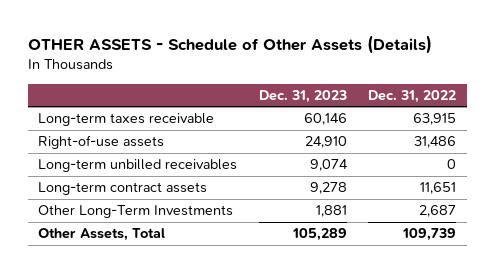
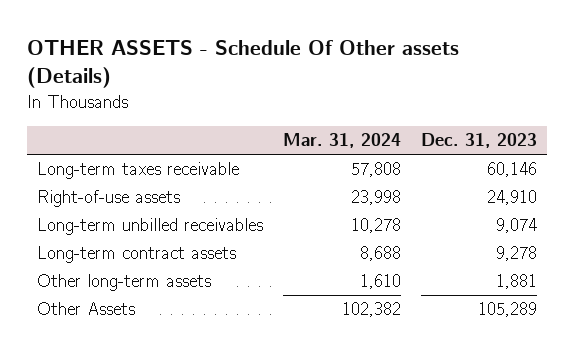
- OTHER ASSETS - Schedule of Other Assets (Details)
+ OTHER ASSETS - Schedule Of Other assets (Details)
- | Dec. 31, 2023 | Dec. 31, 2022
+ | Mar. 31, 2024 | Dec. 31, 2023
- Other Long-Term Investments | 1,881 | 2,687
- Other Assets, Total | 105,289 | 109,739
+ Other long-term assets | 1,610 | 1,881
+ Other Assets | 102,382 | 105,289

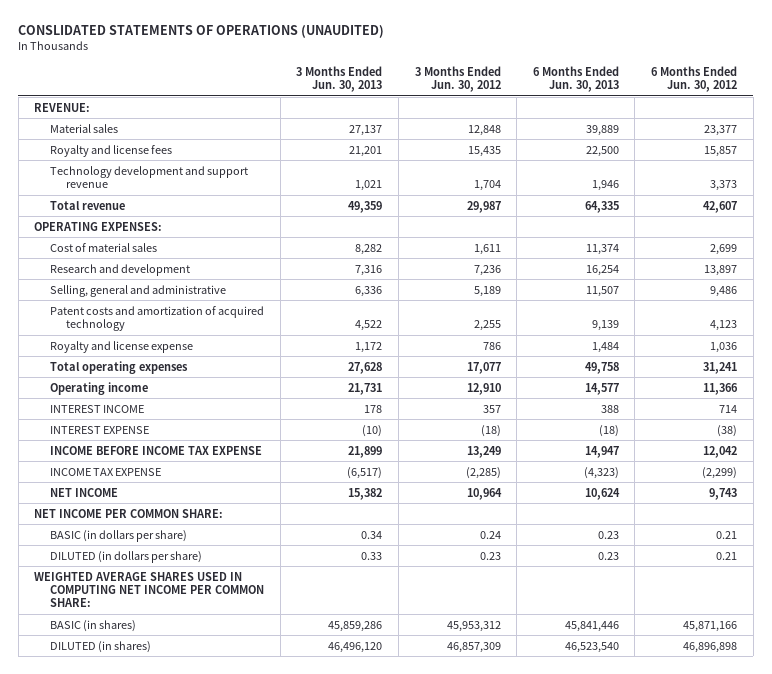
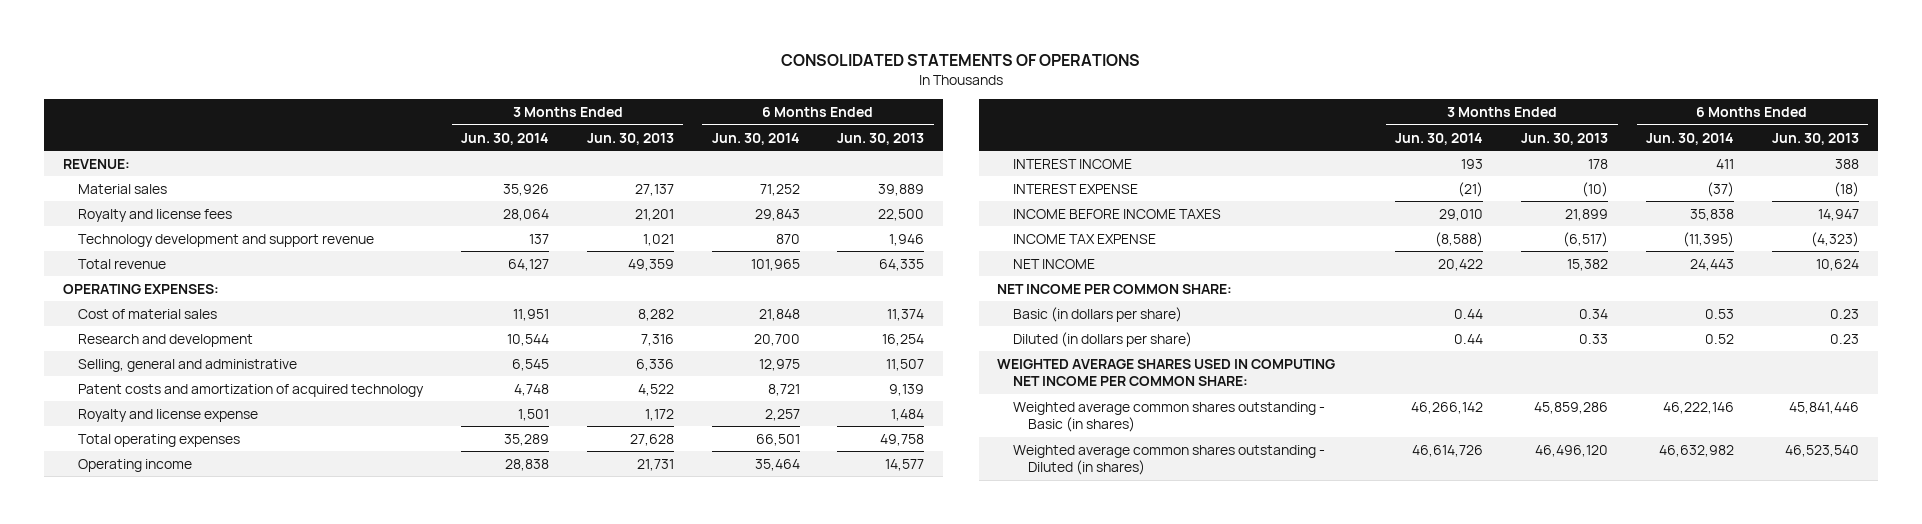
- CONSLIDATED STATEMENTS OF OPERATIONS (UNAUDITED)
+ CONSOLIDATED STATEMENTS OF OPERATIONS
- | 3 Months Ended Jun. 30, 2013 | 3 Months Ended Jun. 30, 2012 | 6 Months Ended Jun. 30, 2013 | 6 Months Ended Jun. 30, 2012
+ | 3 Months Ended Jun. 30, 2014 | 3 Months Ended Jun. 30, 2013 | 6 Months Ended Jun. 30, 2014 | 6 Months Ended Jun. 30, 2013
- INCOME BEFORE INCOME TAX EXPENSE | 21,899 | 13,249 | 14,947 | 12,042
+ INCOME BEFORE INCOME TAXES | 29,010 | 21,899 | 35,838 | 14,947
- BASIC (in dollars per share) | 0.34 | 0.24 | 0.23 | 0.21
- DILUTED (in dollars per share) | 0.33 | 0.23 | 0.23 | 0.21
+ Basic (in dollars per share) | 0.44 | 0.34 | 0.53 | 0.23
+ Diluted (in dollars per share) | 0.44 | 0.33 | 0.52 | 0.23
- BASIC (in shares) | 45,859,286 | 45,953,312 | 45,841,446 | 45,871,166
- DILUTED (in shares) | 46,496,120 | 46,857,309 | 46,523,540 | 46,896,898
+ Weighted average common shares outstanding - Basic (in shares) | 46,266,142 | 45,859,286 | 46,222,146 | 45,841,446
+ Weighted average common shares outstanding - Diluted (in shares) | 46,614,726 | 46,496,120 | 46,632,982 | 46,523,540

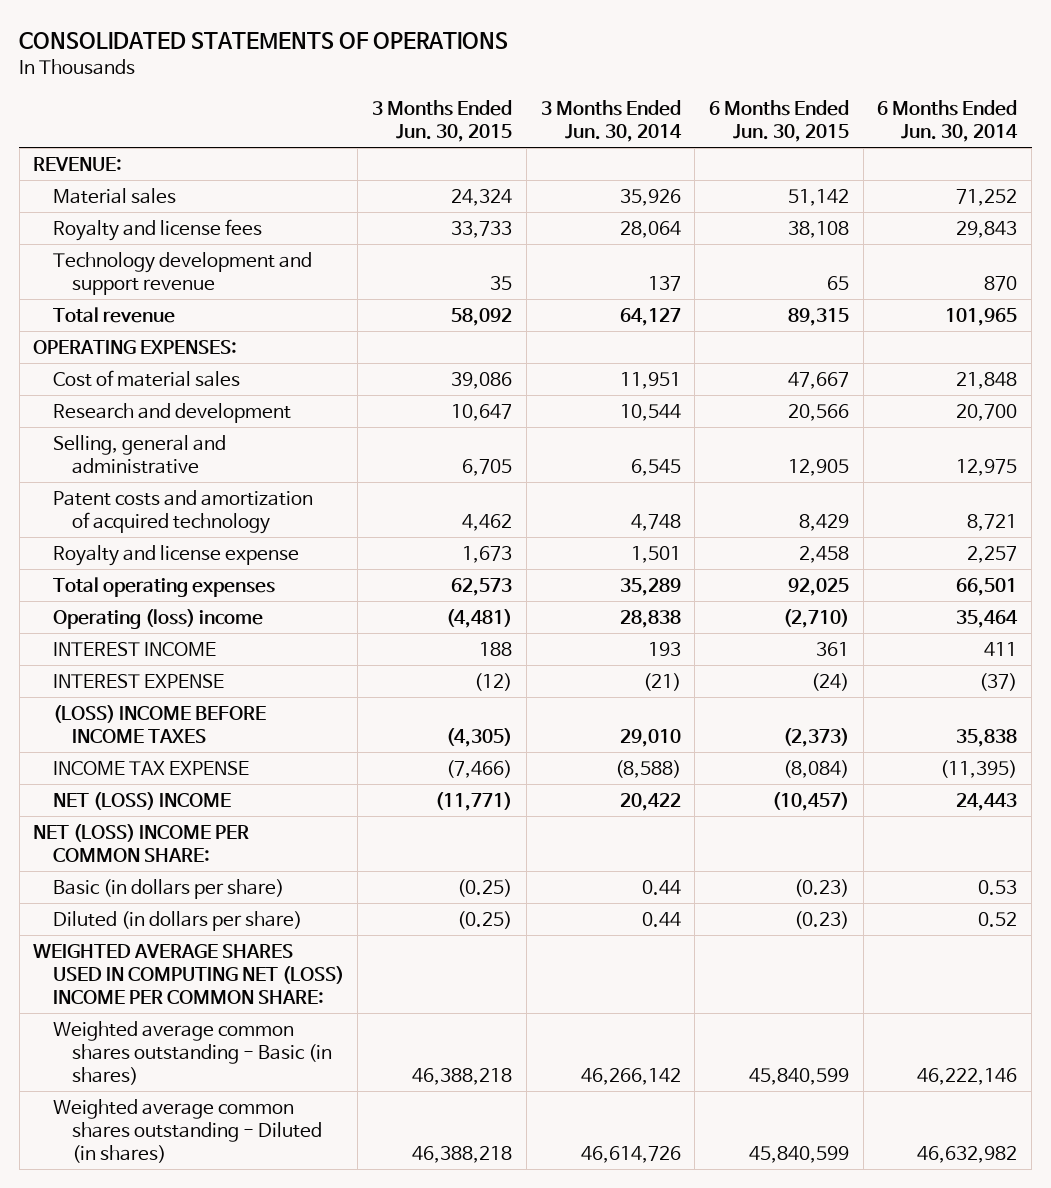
- | 3 Months Ended Jun. 30, 2014 | 3 Months Ended Jun. 30, 2013 | 6 Months Ended Jun. 30, 2014 | 6 Months Ended Jun. 30, 2013
+ | 3 Months Ended Jun. 30, 2015 | 3 Months Ended Jun. 30, 2014 | 6 Months Ended Jun. 30, 2015 | 6 Months Ended Jun. 30, 2014
- Operating income | 28,838 | 21,731 | 35,464 | 14,577
+ Operating (loss) income | (4,481) | 28,838 | (2,710) | 35,464
- INCOME BEFORE INCOME TAXES | 29,010 | 21,899 | 35,838 | 14,947
+ (LOSS) INCOME BEFORE INCOME TAXES | (4,305) | 29,010 | (2,373) | 35,838
- NET INCOME | 20,422 | 15,382 | 24,443 | 10,624
- NET INCOME PER COMMON SHARE:
+ NET (LOSS) INCOME | (11,771) | 20,422 | (10,457) | 24,443
+ NET (LOSS) INCOME PER COMMON SHARE:
- WEIGHTED AVERAGE SHARES USED IN COMPUTING NET INCOME PER COMMON SHARE:
+ WEIGHTED AVERAGE SHARES USED IN COMPUTING NET (LOSS) INCOME PER COMMON SHARE:

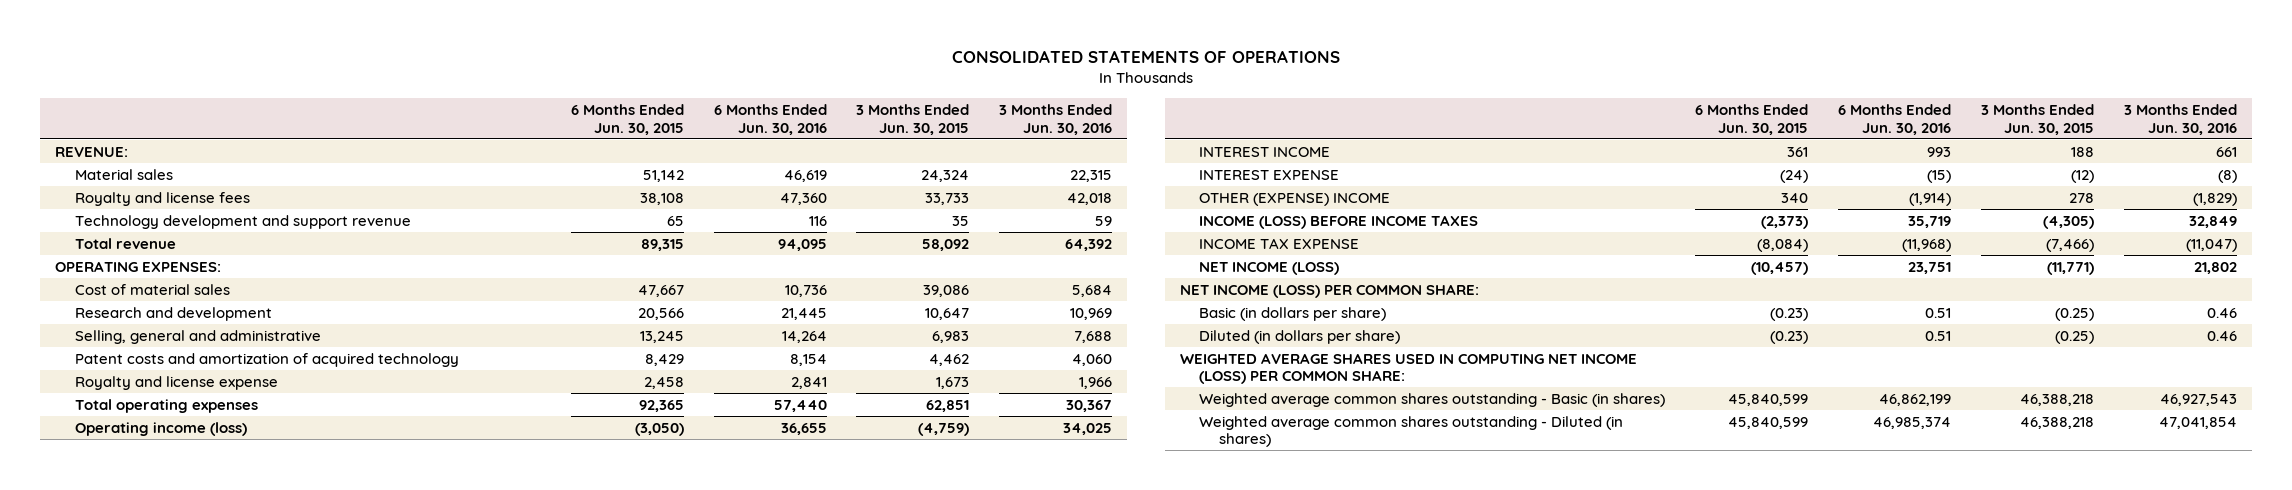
- | 3 Months Ended Jun. 30, 2015 | 3 Months Ended Jun. 30, 2014 | 6 Months Ended Jun. 30, 2015 | 6 Months Ended Jun. 30, 2014
+ | 6 Months Ended Jun. 30, 2015 | 6 Months Ended Jun. 30, 2016 | 3 Months Ended Jun. 30, 2015 | 3 Months Ended Jun. 30, 2016
- Selling, general and administrative | 6,705 | 6,545 | 12,905 | 12,975
+ Selling, general and administrative | 13,245 | 14,264 | 6,983 | 7,688
- Total operating expenses | 62,573 | 35,289 | 92,025 | 66,501
- Operating (loss) income | (4,481) | 28,838 | (2,710) | 35,464
+ Total operating expenses | 92,365 | 57,440 | 62,851 | 30,367
+ Operating income (loss) | (3,050) | 36,655 | (4,759) | 34,025
- (LOSS) INCOME BEFORE INCOME TAXES | (4,305) | 29,010 | (2,373) | 35,838
+ OTHER (EXPENSE) INCOME | 340 | (1,914) | 278 | (1,829)
+ INCOME (LOSS) BEFORE INCOME TAXES | (2,373) | 35,719 | (4,305) | 32,849
- NET (LOSS) INCOME | (11,771) | 20,422 | (10,457) | 24,443
- NET (LOSS) INCOME PER COMMON SHARE:
+ NET INCOME (LOSS) | (10,457) | 23,751 | (11,771) | 21,802
+ NET INCOME (LOSS) PER COMMON SHARE:
- WEIGHTED AVERAGE SHARES USED IN COMPUTING NET (LOSS) INCOME PER COMMON SHARE:
+ WEIGHTED AVERAGE SHARES USED IN COMPUTING NET INCOME (LOSS) PER COMMON SHARE:

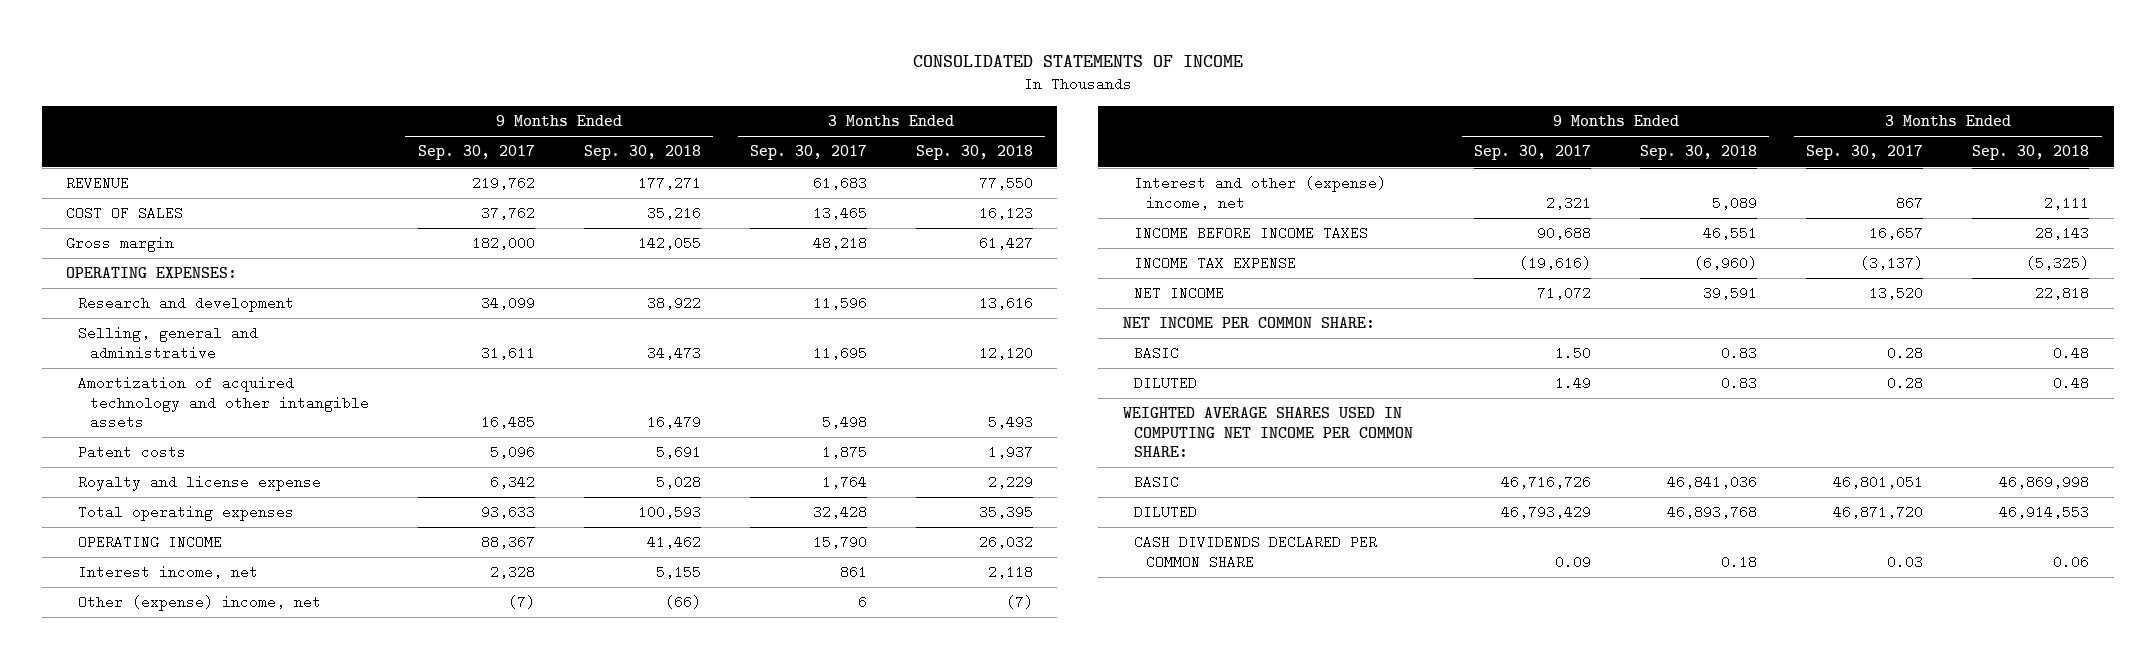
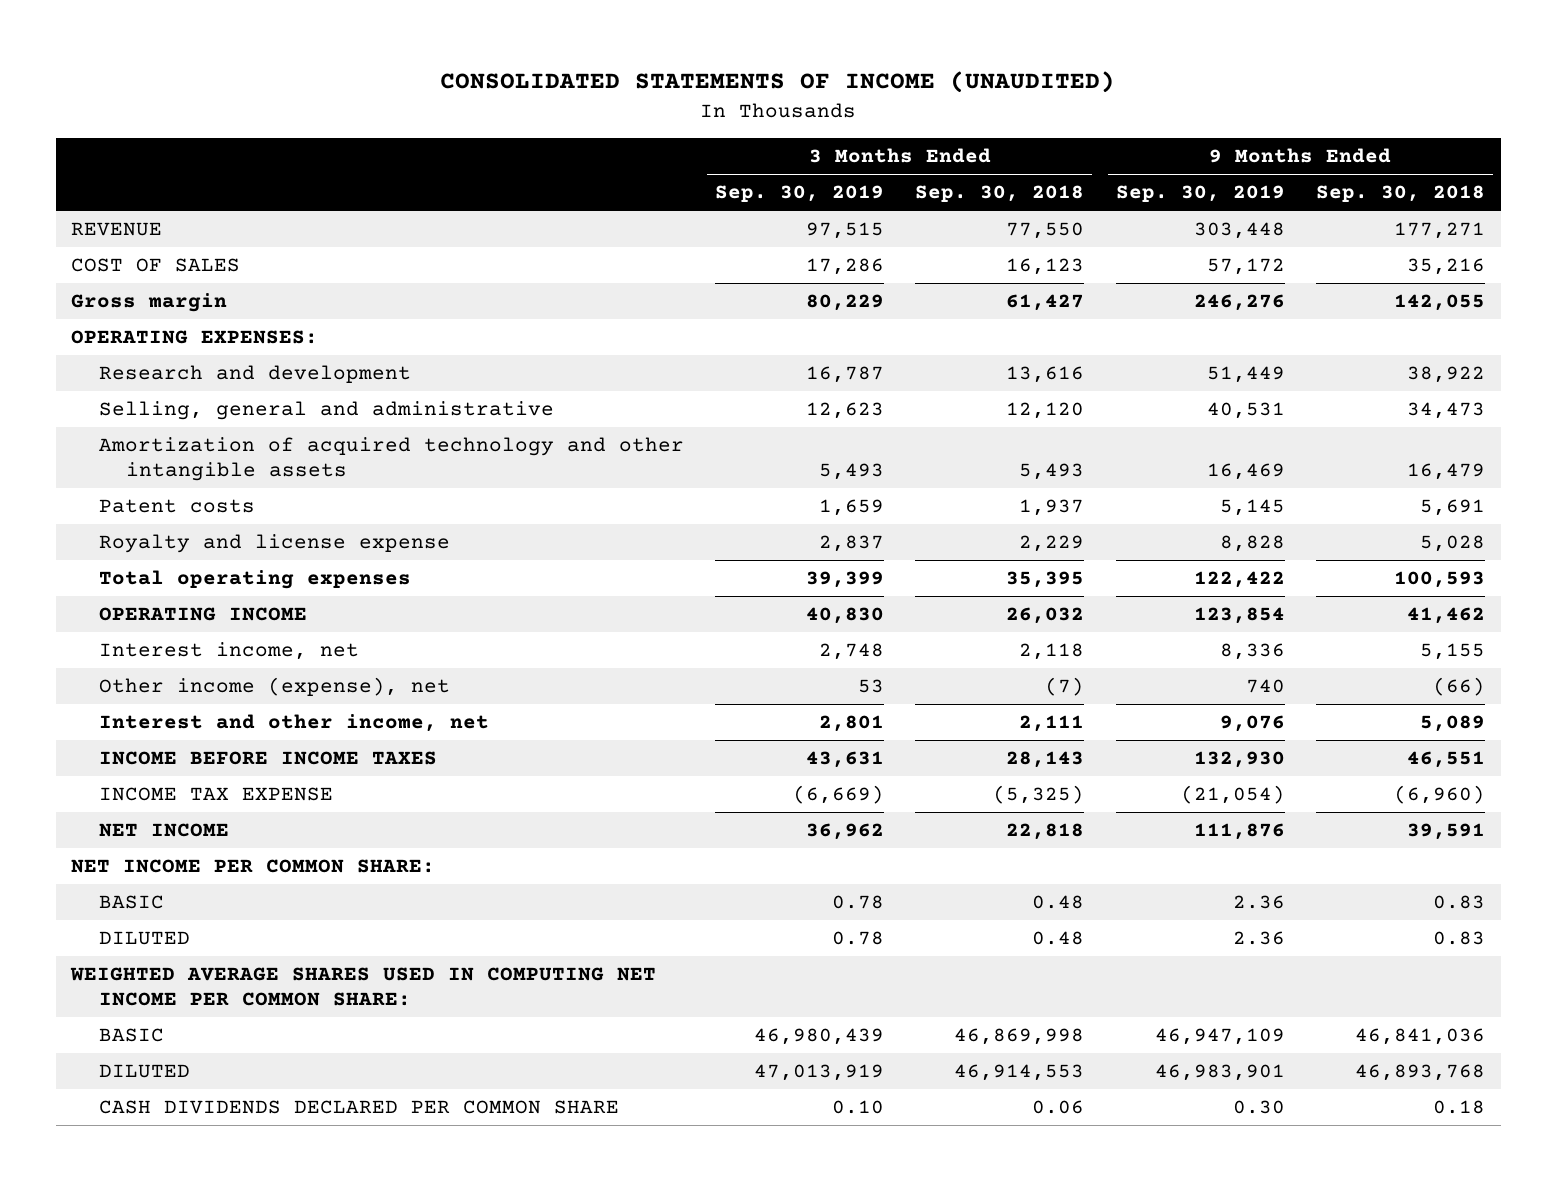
- CONSOLIDATED STATEMENTS OF INCOME
+ CONSOLIDATED STATEMENTS OF INCOME (UNAUDITED)
- | 9 Months Ended Sep. 30, 2017 | 9 Months Ended Sep. 30, 2018 | 3 Months Ended Sep. 30, 2017 | 3 Months Ended Sep. 30, 2018
+ | 3 Months Ended Sep. 30, 2019 | 3 Months Ended Sep. 30, 2018 | 9 Months Ended Sep. 30, 2019 | 9 Months Ended Sep. 30, 2018
- Other (expense) income, net | (7) | (66) | 6 | (7)
- Interest and other (expense) income, net | 2,321 | 5,089 | 867 | 2,111
+ Other income (expense), net | 53 | (7) | 740 | (66)
+ Interest and other income, net | 2,801 | 2,111 | 9,076 | 5,089

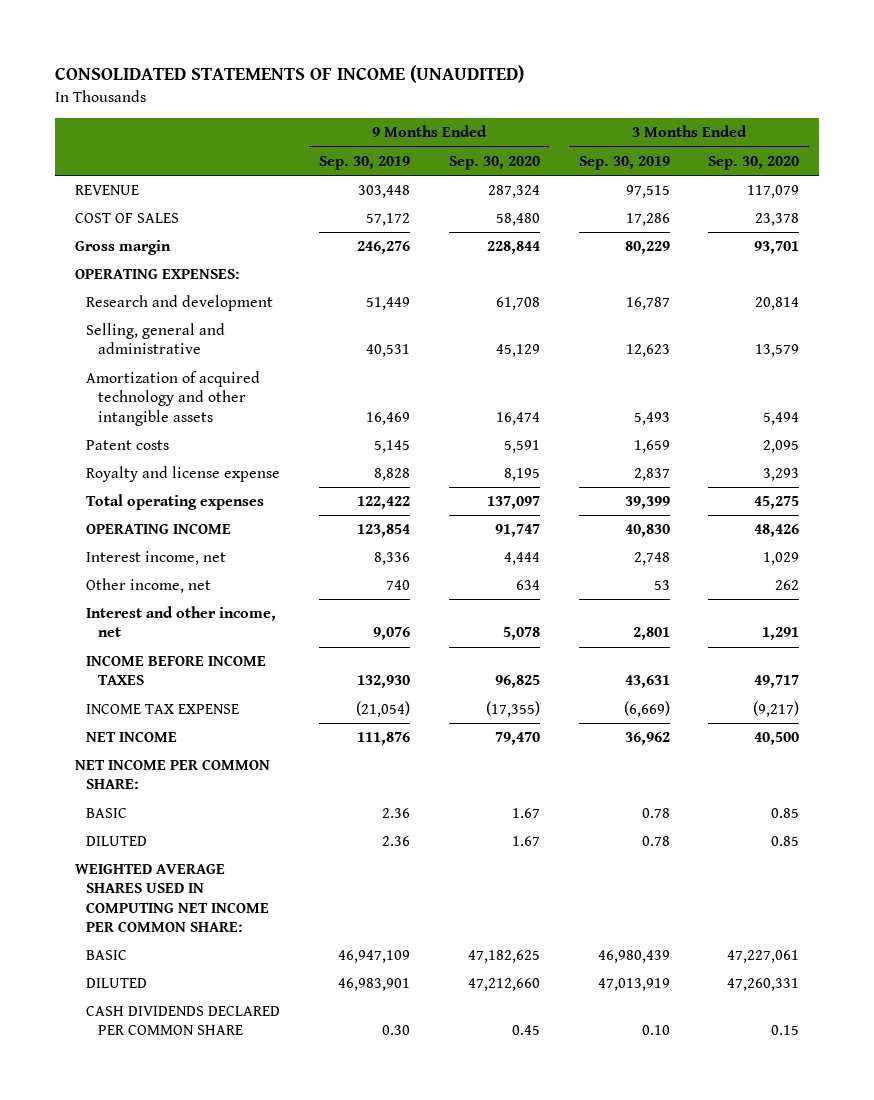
- | 3 Months Ended Sep. 30, 2019 | 3 Months Ended Sep. 30, 2018 | 9 Months Ended Sep. 30, 2019 | 9 Months Ended Sep. 30, 2018
+ | 9 Months Ended Sep. 30, 2019 | 9 Months Ended Sep. 30, 2020 | 3 Months Ended Sep. 30, 2019 | 3 Months Ended Sep. 30, 2020
- Other income (expense), net | 53 | (7) | 740 | (66)
+ Other income, net | 740 | 634 | 53 | 262

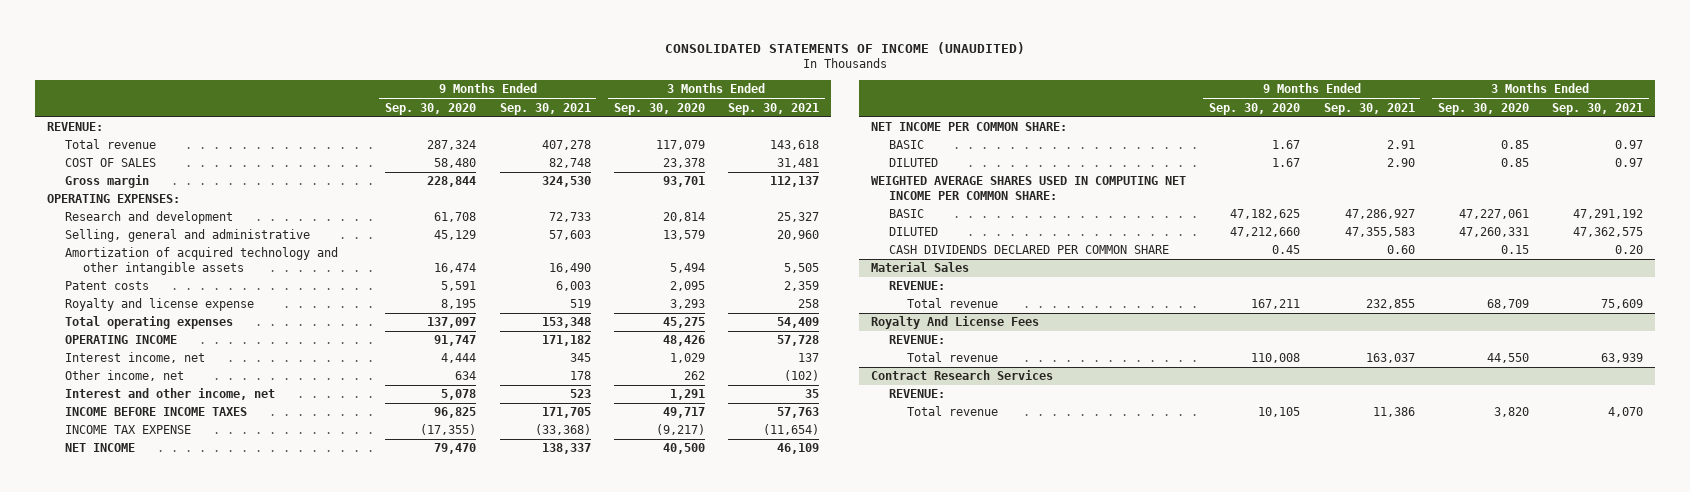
- | 9 Months Ended Sep. 30, 2019 | 9 Months Ended Sep. 30, 2020 | 3 Months Ended Sep. 30, 2019 | 3 Months Ended Sep. 30, 2020
+ | 9 Months Ended Sep. 30, 2020 | 9 Months Ended Sep. 30, 2021 | 3 Months Ended Sep. 30, 2020 | 3 Months Ended Sep. 30, 2021
- REVENUE | 303,448 | 287,324 | 97,515 | 117,079
+ REVENUE:
+ Total revenue | 287,324 | 407,278 | 117,079 | 143,618
+ Material Sales
+ REVENUE:
+ Total revenue | 167,211 | 232,855 | 68,709 | 75,609
+ Royalty And License Fees
+ REVENUE:
+ Total revenue | 110,008 | 163,037 | 44,550 | 63,939
+ Contract Research Services
+ REVENUE:
+ Total revenue | 10,105 | 11,386 | 3,820 | 4,070

